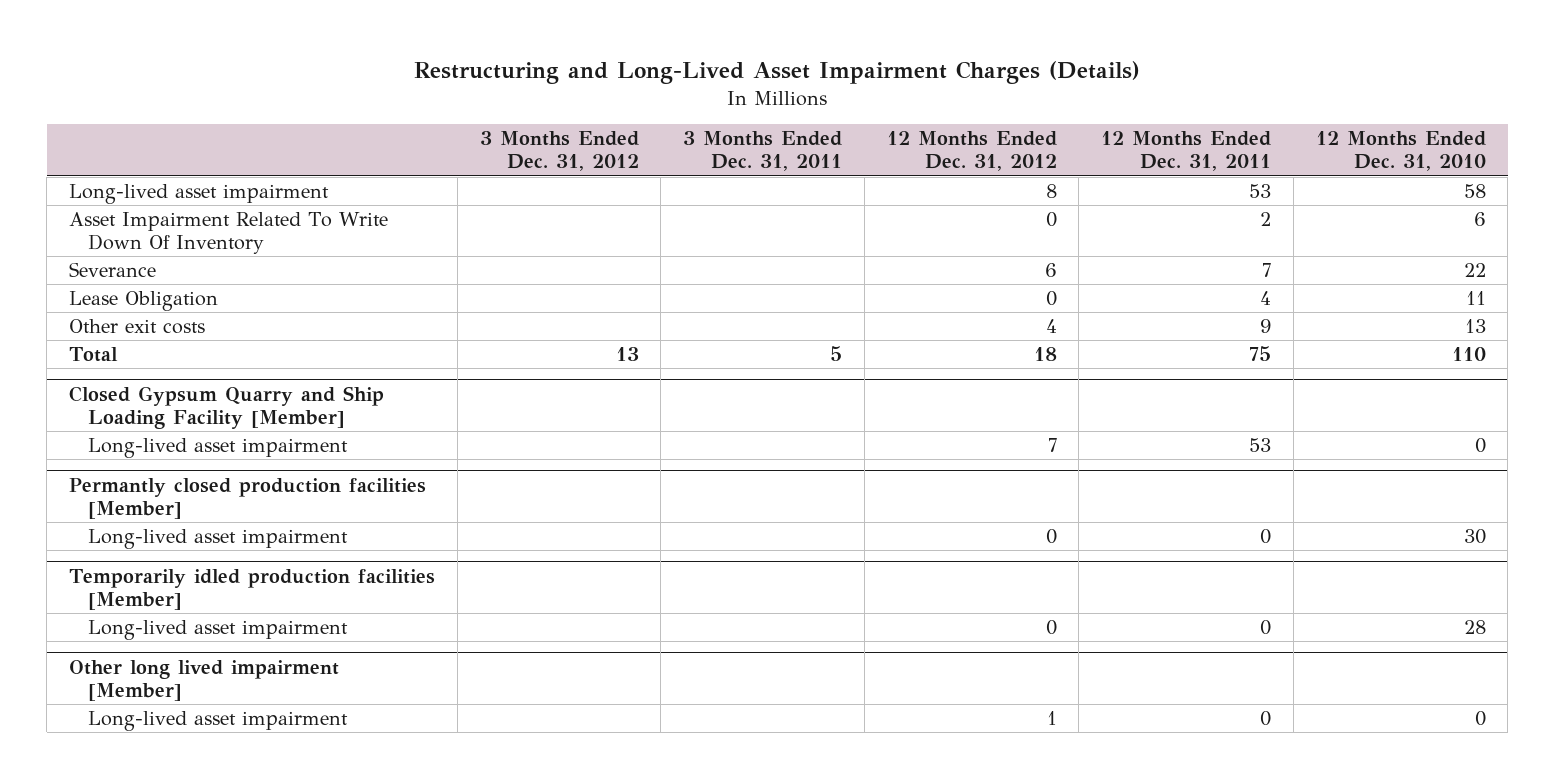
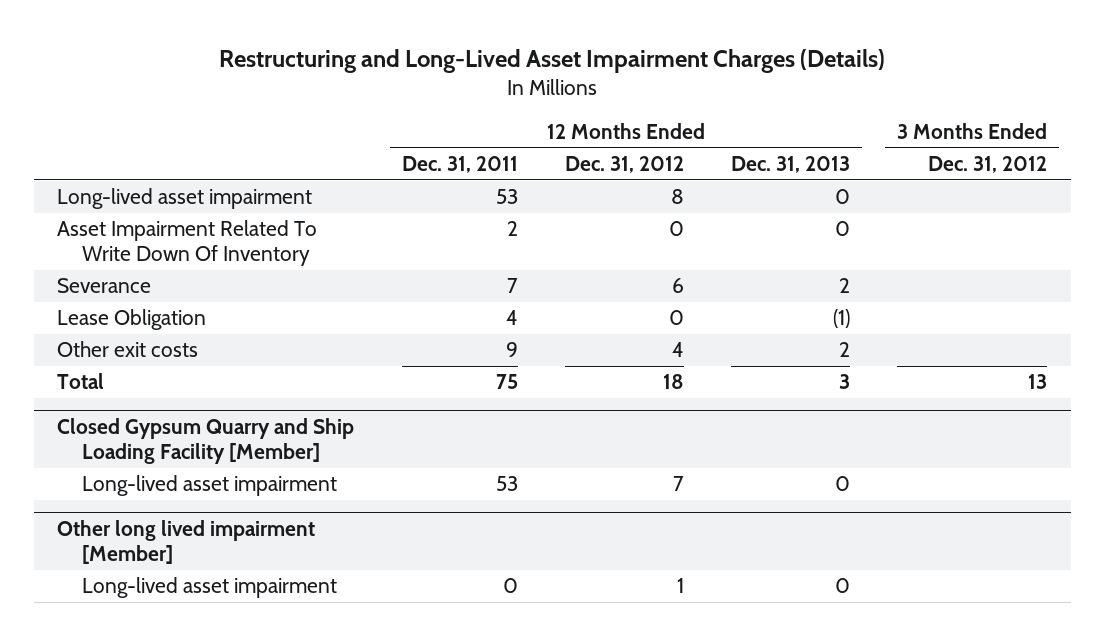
- | 3 Months Ended Dec. 31, 2012 | 3 Months Ended Dec. 31, 2011 | 12 Months Ended Dec. 31, 2012 | 12 Months Ended Dec. 31, 2011 | 12 Months Ended Dec. 31, 2010
+ | 12 Months Ended Dec. 31, 2011 | 12 Months Ended Dec. 31, 2012 | 12 Months Ended Dec. 31, 2013 | 3 Months Ended Dec. 31, 2012
- Permantly closed production facilities [Member]
- Long-lived asset impairment | | | 0 | 0 | 30
- Temporarily idled production facilities [Member]
- Long-lived asset impairment | | | 0 | 0 | 28

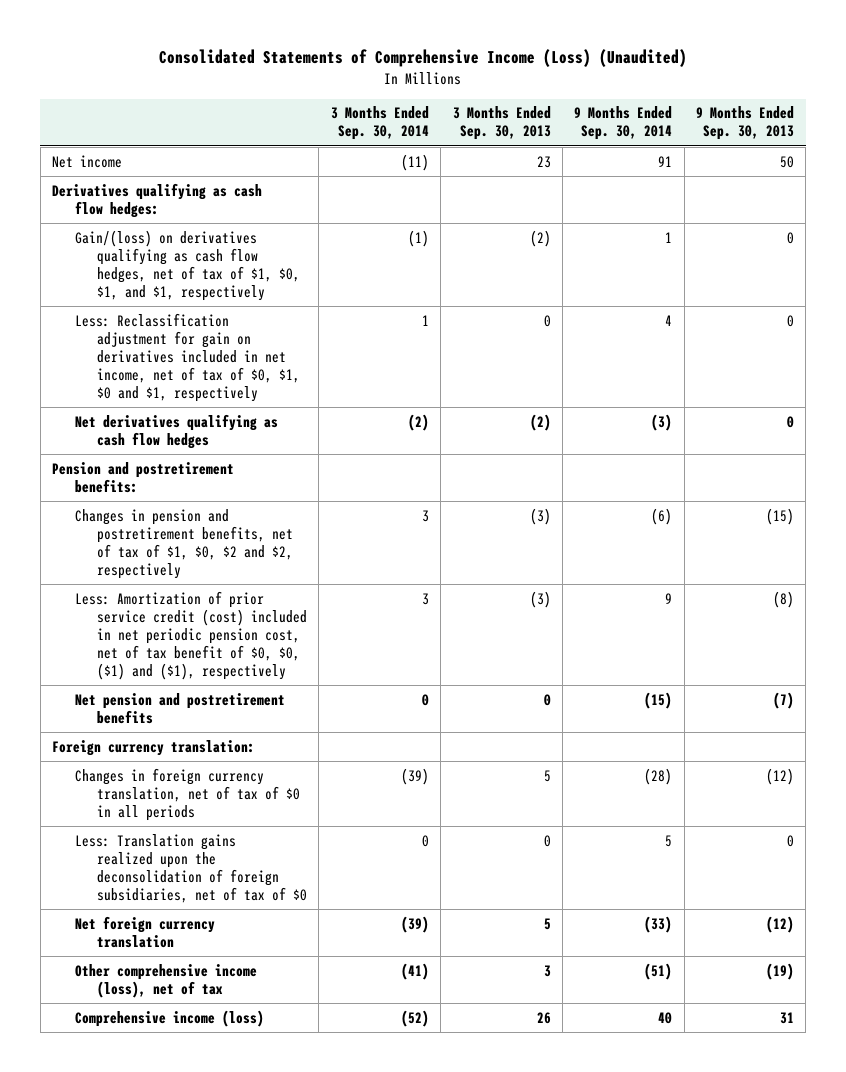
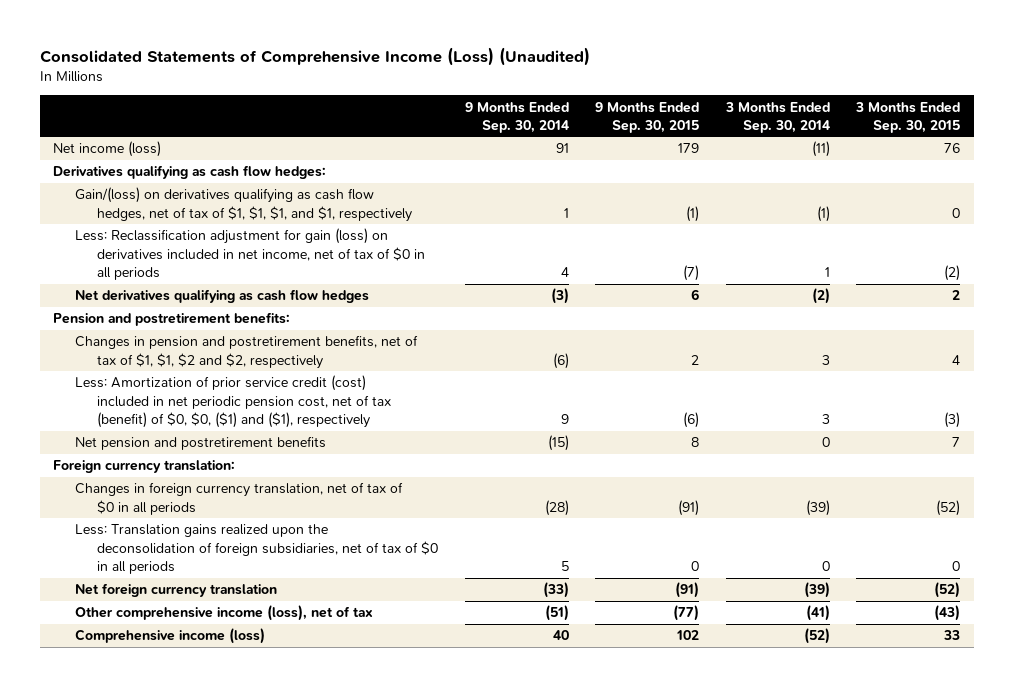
- | 3 Months Ended Sep. 30, 2014 | 3 Months Ended Sep. 30, 2013 | 9 Months Ended Sep. 30, 2014 | 9 Months Ended Sep. 30, 2013
+ | 9 Months Ended Sep. 30, 2014 | 9 Months Ended Sep. 30, 2015 | 3 Months Ended Sep. 30, 2014 | 3 Months Ended Sep. 30, 2015
- Net income | (11) | 23 | 91 | 50
+ Net income (loss) | 91 | 179 | (11) | 76
- Gain/(loss) on derivatives qualifying as cash flow hedges, net of tax of $1, $0, $1, and $1, respectively | (1) | (2) | 1 | 0
- Less: Reclassification adjustment for gain on derivatives included in net income, net of tax of $0, $1, $0 and $1, respectively | 1 | 0 | 4 | 0
+ Gain/(loss) on derivatives qualifying as cash flow hedges, net of tax of $1, $1, $1, and $1, respectively | 1 | (1) | (1) | 0
+ Less: Reclassification adjustment for gain (loss) on derivatives included in net income, net of tax of $0 in all periods | 4 | (7) | 1 | (2)
- Changes in pension and postretirement benefits, net of tax of $1, $0, $2 and $2, respectively | 3 | (3) | (6) | (15)
- Less: Amortization of prior service credit (cost) included in net periodic pension cost, net of tax benefit of $0, $0, ($1) and ($1), respectively | 3 | (3) | 9 | (8)
+ Changes in pension and postretirement benefits, net of tax of $1, $1, $2 and $2, respectively | (6) | 2 | 3 | 4
+ Less: Amortization of prior service credit (cost) included in net periodic pension cost, net of tax (benefit) of $0, $0, ($1) and ($1), respectively | 9 | (6) | 3 | (3)
- Less: Translation gains realized upon the deconsolidation of foreign subsidiaries, net of tax of $0 | 0 | 0 | 5 | 0
+ Less: Translation gains realized upon the deconsolidation of foreign subsidiaries, net of tax of $0 in all periods | 5 | 0 | 0 | 0

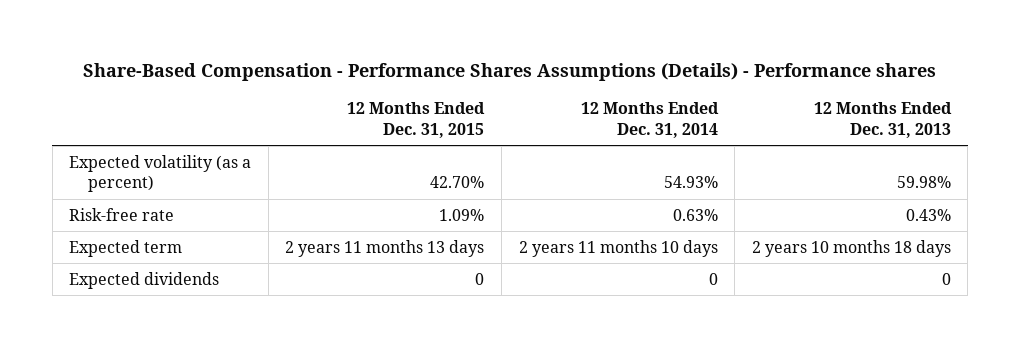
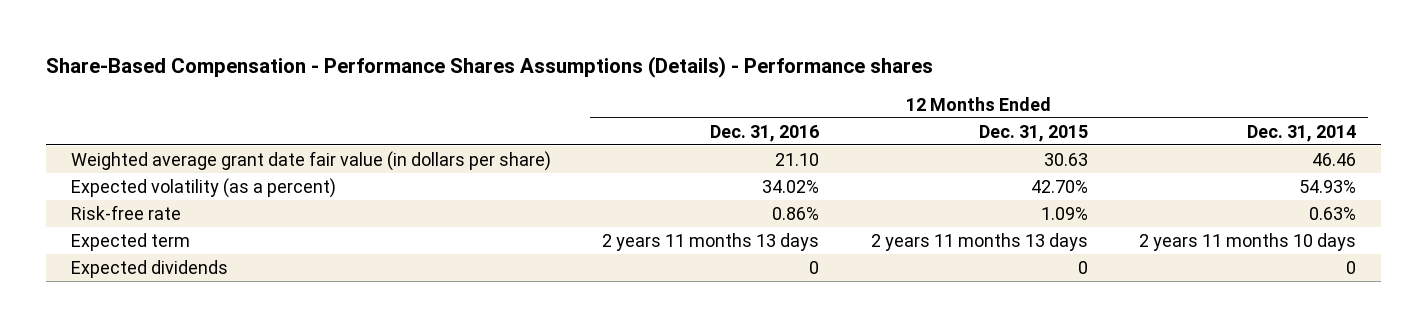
- | 12 Months Ended Dec. 31, 2015 | 12 Months Ended Dec. 31, 2014 | 12 Months Ended Dec. 31, 2013
+ | 12 Months Ended Dec. 31, 2016 | 12 Months Ended Dec. 31, 2015 | 12 Months Ended Dec. 31, 2014
+ Weighted average grant date fair value (in dollars per share) | 21.10 | 30.63 | 46.46

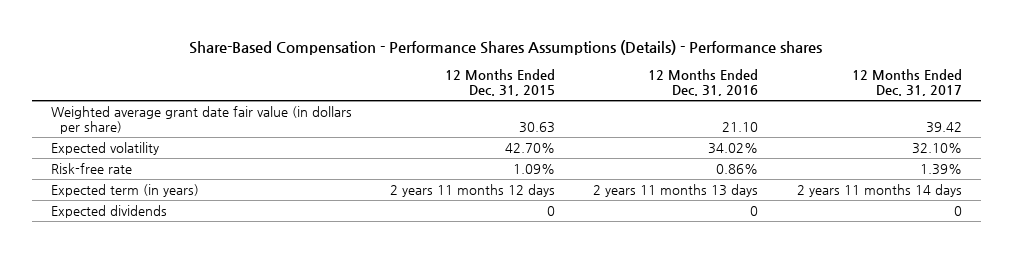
- | 12 Months Ended Dec. 31, 2016 | 12 Months Ended Dec. 31, 2015 | 12 Months Ended Dec. 31, 2014
+ | 12 Months Ended Dec. 31, 2015 | 12 Months Ended Dec. 31, 2016 | 12 Months Ended Dec. 31, 2017
- Expected volatility (as a percent) | 34.02% | 42.70% | 54.93%
+ Expected volatility | 42.70% | 34.02% | 32.10%
- Expected term | 2 years 11 months 13 days | 2 years 11 months 13 days | 2 years 11 months 10 days
+ Expected term (in years) | 2 years 11 months 12 days | 2 years 11 months 13 days | 2 years 11 months 14 days

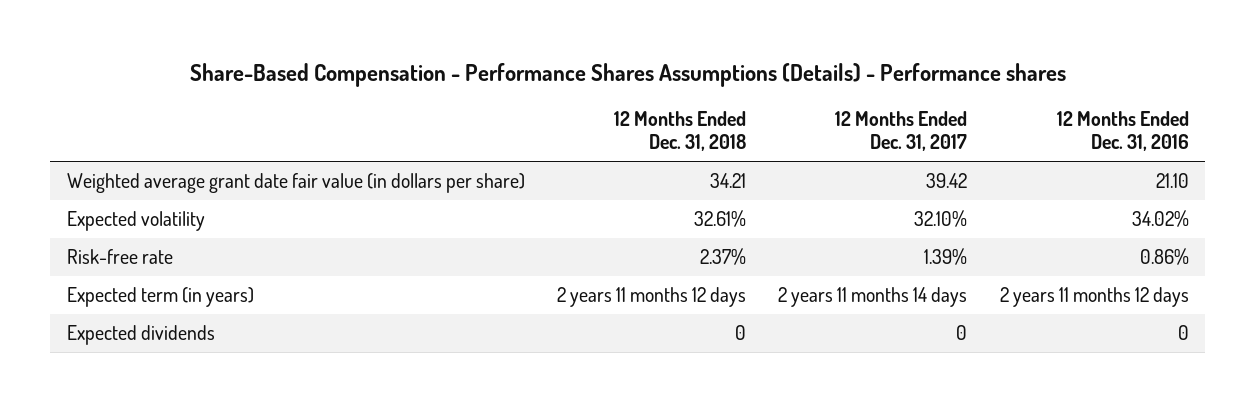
- | 12 Months Ended Dec. 31, 2015 | 12 Months Ended Dec. 31, 2016 | 12 Months Ended Dec. 31, 2017
+ | 12 Months Ended Dec. 31, 2018 | 12 Months Ended Dec. 31, 2017 | 12 Months Ended Dec. 31, 2016
- Expected term (in years) | 2 years 11 months 12 days | 2 years 11 months 13 days | 2 years 11 months 14 days
+ Expected term (in years) | 2 years 11 months 12 days | 2 years 11 months 14 days | 2 years 11 months 12 days

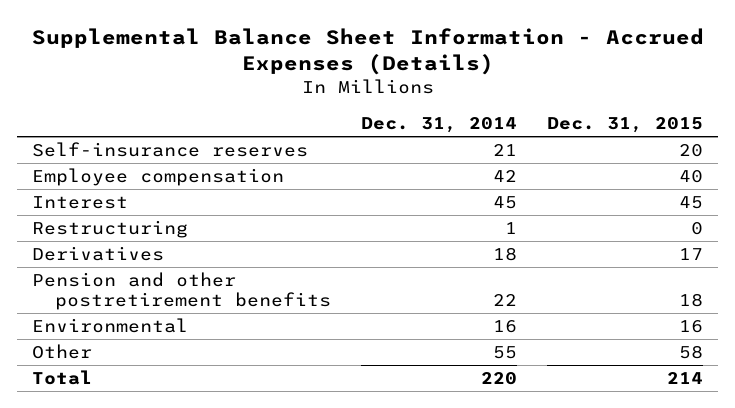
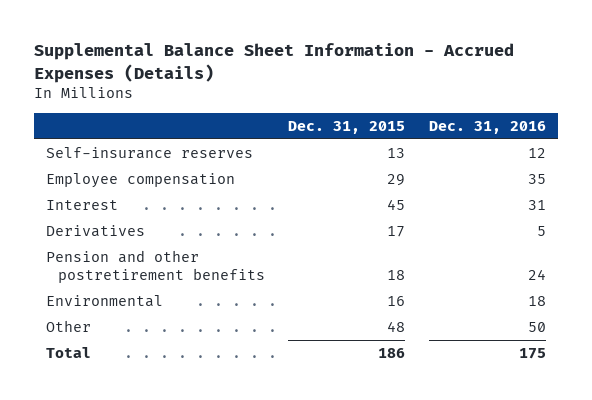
- | Dec. 31, 2014 | Dec. 31, 2015
+ | Dec. 31, 2015 | Dec. 31, 2016
- Self-insurance reserves | 21 | 20
- Employee compensation | 42 | 40
+ Self-insurance reserves | 13 | 12
+ Employee compensation | 29 | 35
- Restructuring | 1 | 0
- Other | 55 | 58
- Total | 220 | 214
+ Other | 48 | 50
+ Total | 186 | 175

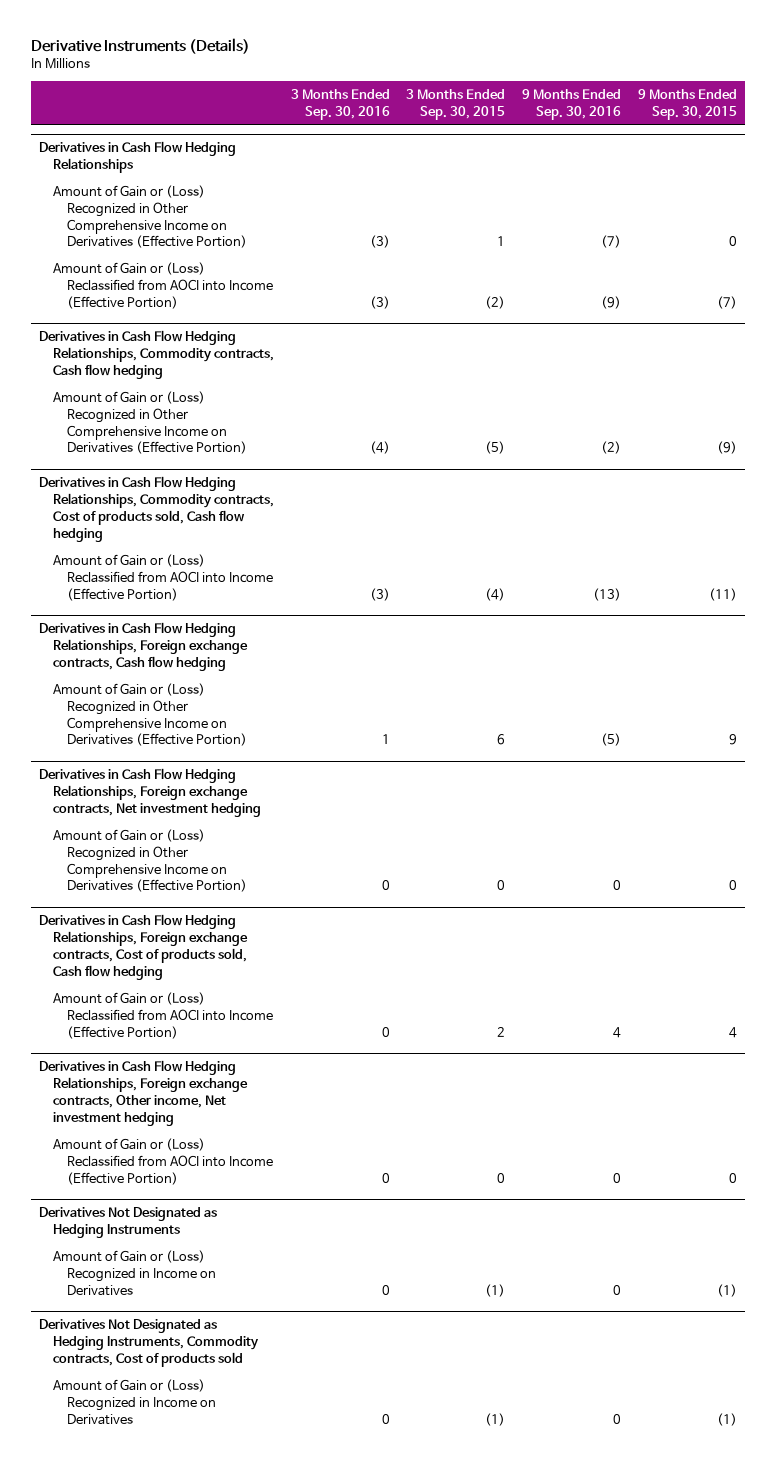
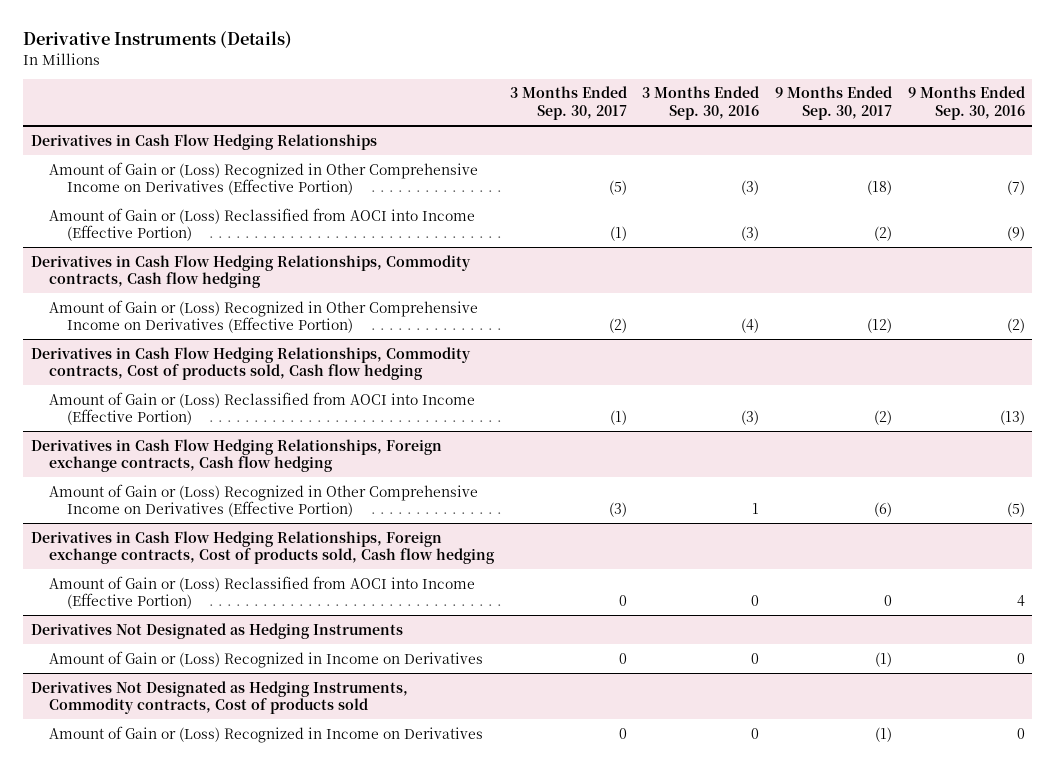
- | 3 Months Ended Sep. 30, 2016 | 3 Months Ended Sep. 30, 2015 | 9 Months Ended Sep. 30, 2016 | 9 Months Ended Sep. 30, 2015
+ | 3 Months Ended Sep. 30, 2017 | 3 Months Ended Sep. 30, 2016 | 9 Months Ended Sep. 30, 2017 | 9 Months Ended Sep. 30, 2016
- Derivatives in Cash Flow Hedging Relationships, Foreign exchange contracts, Net investment hedging
- Amount of Gain or (Loss) Recognized in Other Comprehensive Income on Derivatives (Effective Portion) | 0 | 0 | 0 | 0
- Derivatives in Cash Flow Hedging Relationships, Foreign exchange contracts, Other income, Net investment hedging
- Amount of Gain or (Loss) Reclassified from AOCI into Income (Effective Portion) | 0 | 0 | 0 | 0

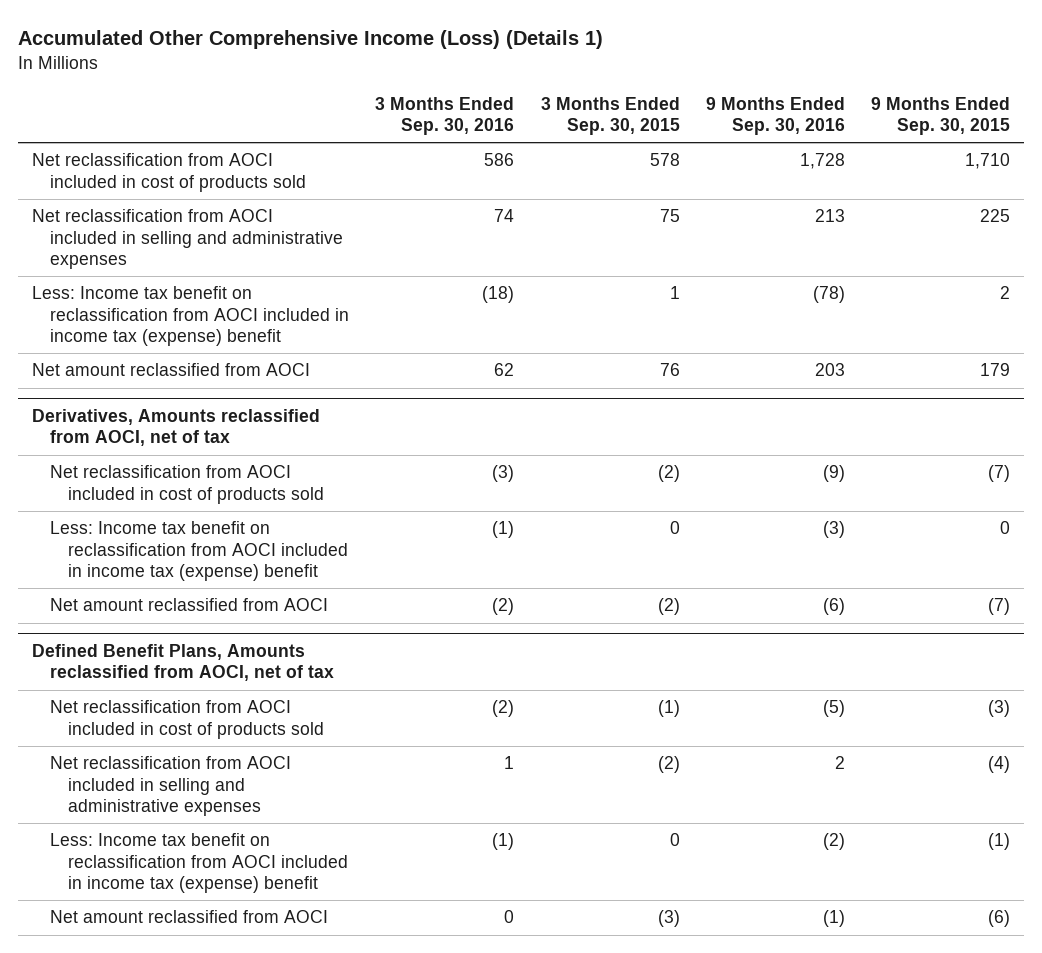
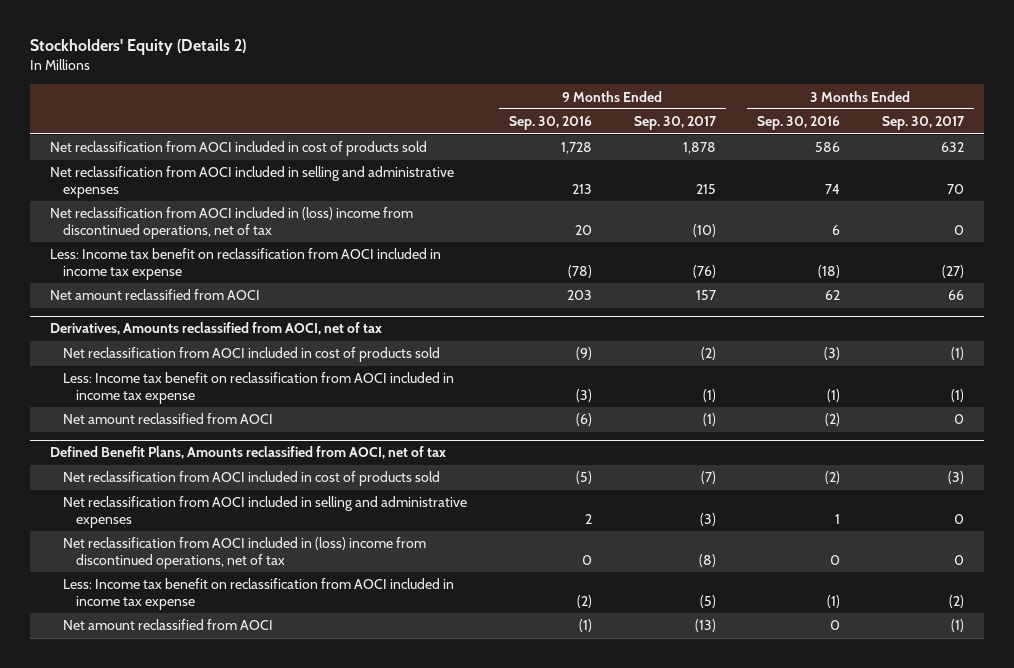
- Accumulated Other Comprehensive Income (Loss) (Details 1)
+ Stockholders' Equity (Details 2)
- | 3 Months Ended Sep. 30, 2016 | 3 Months Ended Sep. 30, 2015 | 9 Months Ended Sep. 30, 2016 | 9 Months Ended Sep. 30, 2015
+ | 9 Months Ended Sep. 30, 2016 | 9 Months Ended Sep. 30, 2017 | 3 Months Ended Sep. 30, 2016 | 3 Months Ended Sep. 30, 2017
- Less: Income tax benefit on reclassification from AOCI included in income tax (expense) benefit | (18) | 1 | (78) | 2
+ Net reclassification from AOCI included in (loss) income from discontinued operations, net of tax | 20 | (10) | 6 | 0
+ Less: Income tax benefit on reclassification from AOCI included in income tax expense | (78) | (76) | (18) | (27)
@ Derivatives, Amounts reclassified from AOCI, net of tax
- Less: Income tax benefit on reclassification from AOCI included in income tax (expense) benefit | (1) | 0 | (3) | 0
+ Less: Income tax benefit on reclassification from AOCI included in income tax expense | (3) | (1) | (1) | (1)
@ Defined Benefit Plans, Amounts reclassified from AOCI, net of tax
- Less: Income tax benefit on reclassification from AOCI included in income tax (expense) benefit | (1) | 0 | (2) | (1)
+ Net reclassification from AOCI included in (loss) income from discontinued operations, net of tax | 0 | (8) | 0 | 0
+ Less: Income tax benefit on reclassification from AOCI included in income tax expense | (2) | (5) | (1) | (2)

